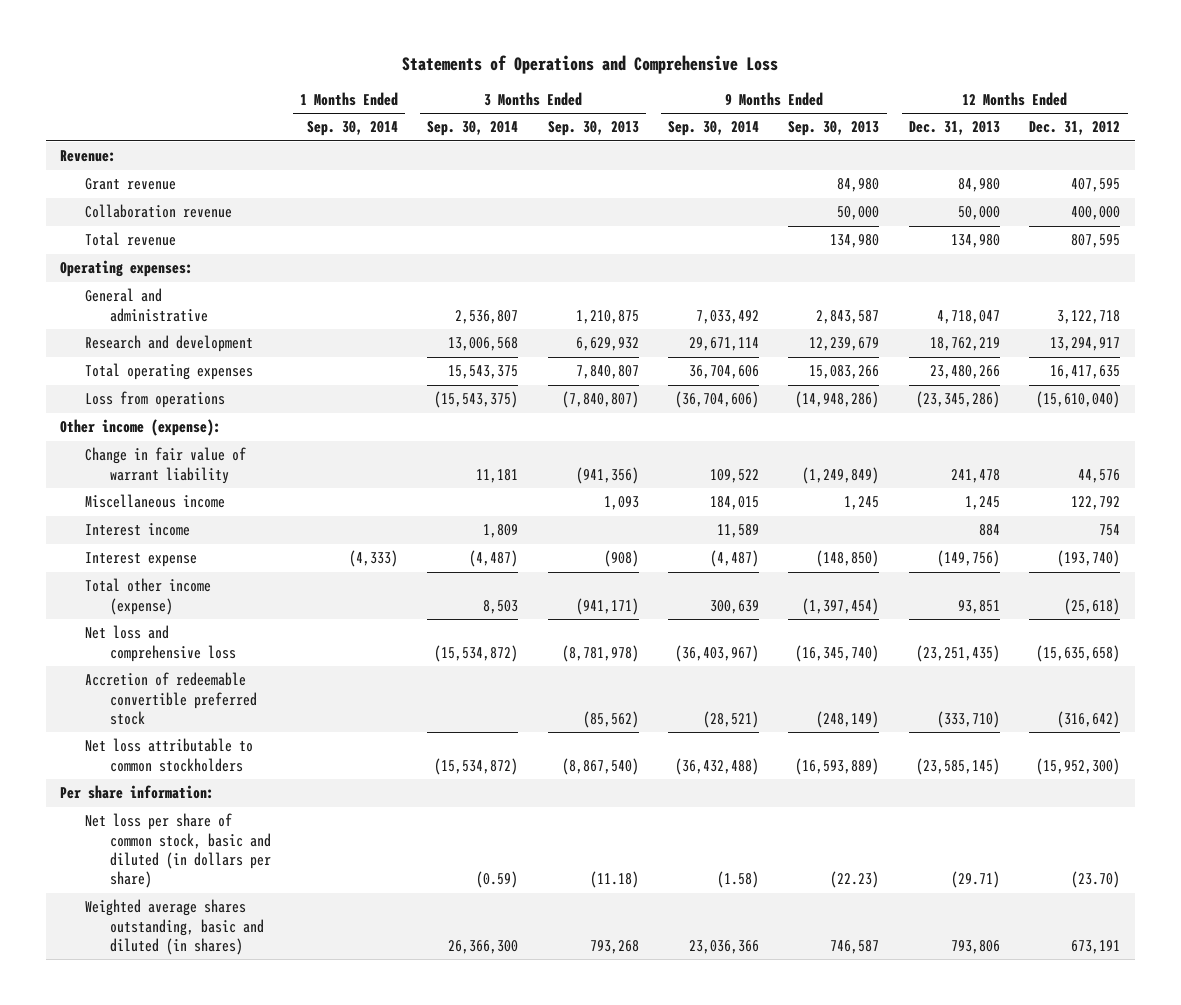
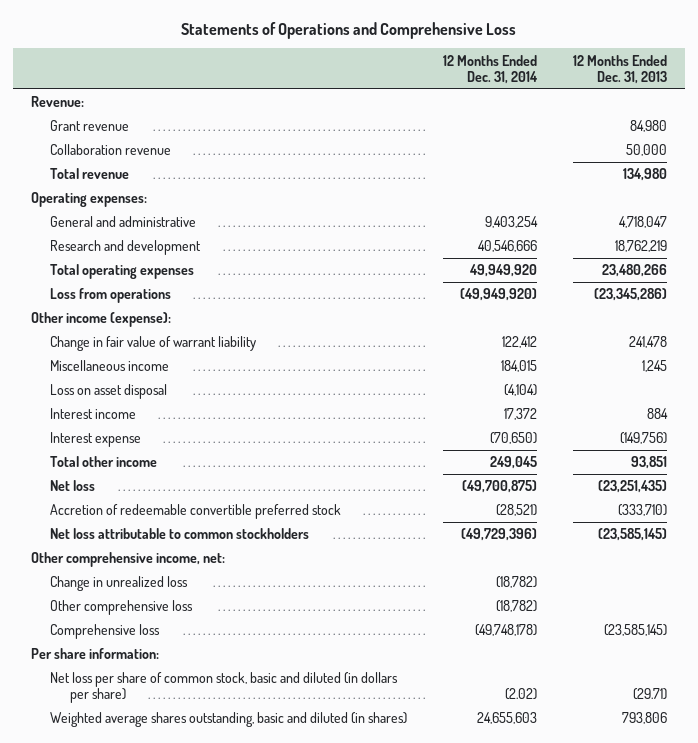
- | 1 Months Ended Sep. 30, 2014 | 3 Months Ended Sep. 30, 2014 | 3 Months Ended Sep. 30, 2013 | 9 Months Ended Sep. 30, 2014 | 9 Months Ended Sep. 30, 2013 | 12 Months Ended Dec. 31, 2013 | 12 Months Ended Dec. 31, 2012
+ | 12 Months Ended Dec. 31, 2014 | 12 Months Ended Dec. 31, 2013
+ Loss on asset disposal | (4,104) |
- Total other income (expense) | | 8,503 | (941,171) | 300,639 | (1,397,454) | 93,851 | (25,618)
- Net loss and comprehensive loss | | (15,534,872) | (8,781,978) | (36,403,967) | (16,345,740) | (23,251,435) | (15,635,658)
+ Total other income | 249,045 | 93,851
+ Net loss | (49,700,875) | (23,251,435)
+ Other comprehensive income, net:
+ Change in unrealized loss | (18,782) |
+ Other comprehensive loss | (18,782) |
+ Comprehensive loss | (49,748,178) | (23,585,145)

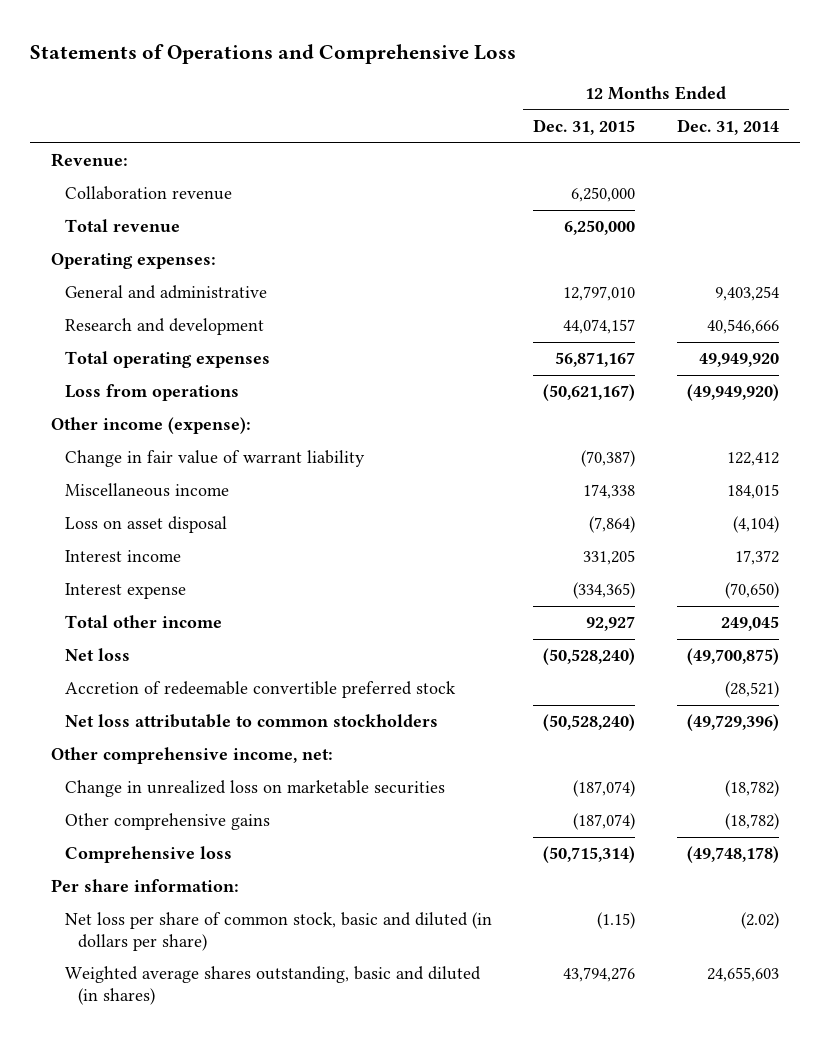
- | 12 Months Ended Dec. 31, 2014 | 12 Months Ended Dec. 31, 2013
+ | 12 Months Ended Dec. 31, 2015 | 12 Months Ended Dec. 31, 2014
- Grant revenue | | 84,980
- Change in unrealized loss | (18,782) |
- Other comprehensive loss | (18,782) |
+ Change in unrealized loss on marketable securities | (187,074) | (18,782)
+ Other comprehensive gains | (187,074) | (18,782)

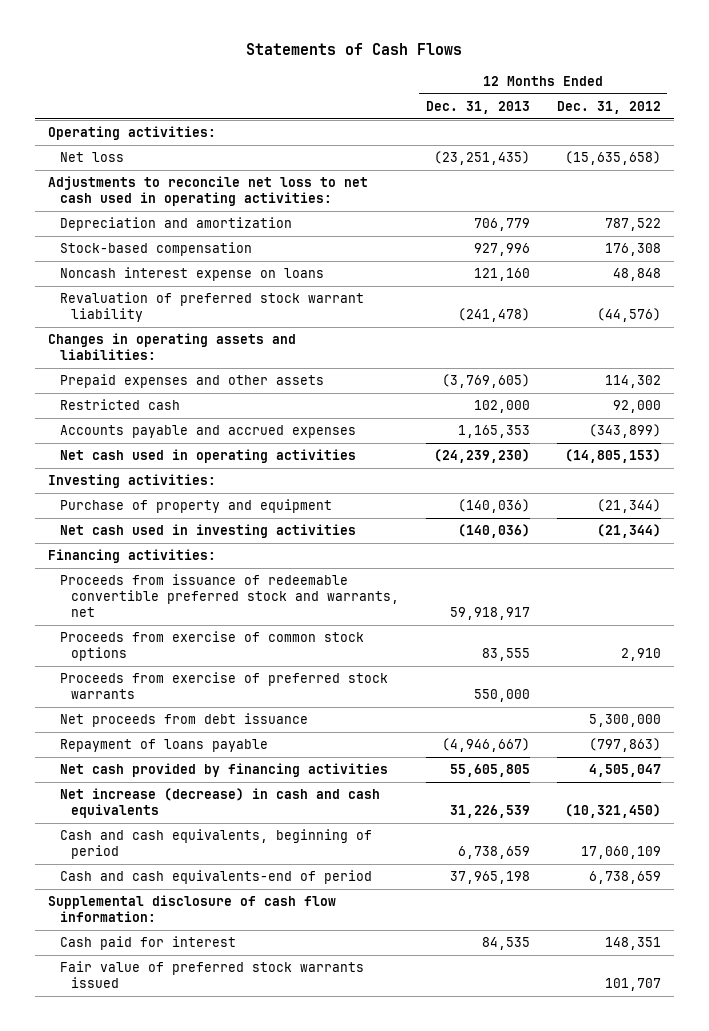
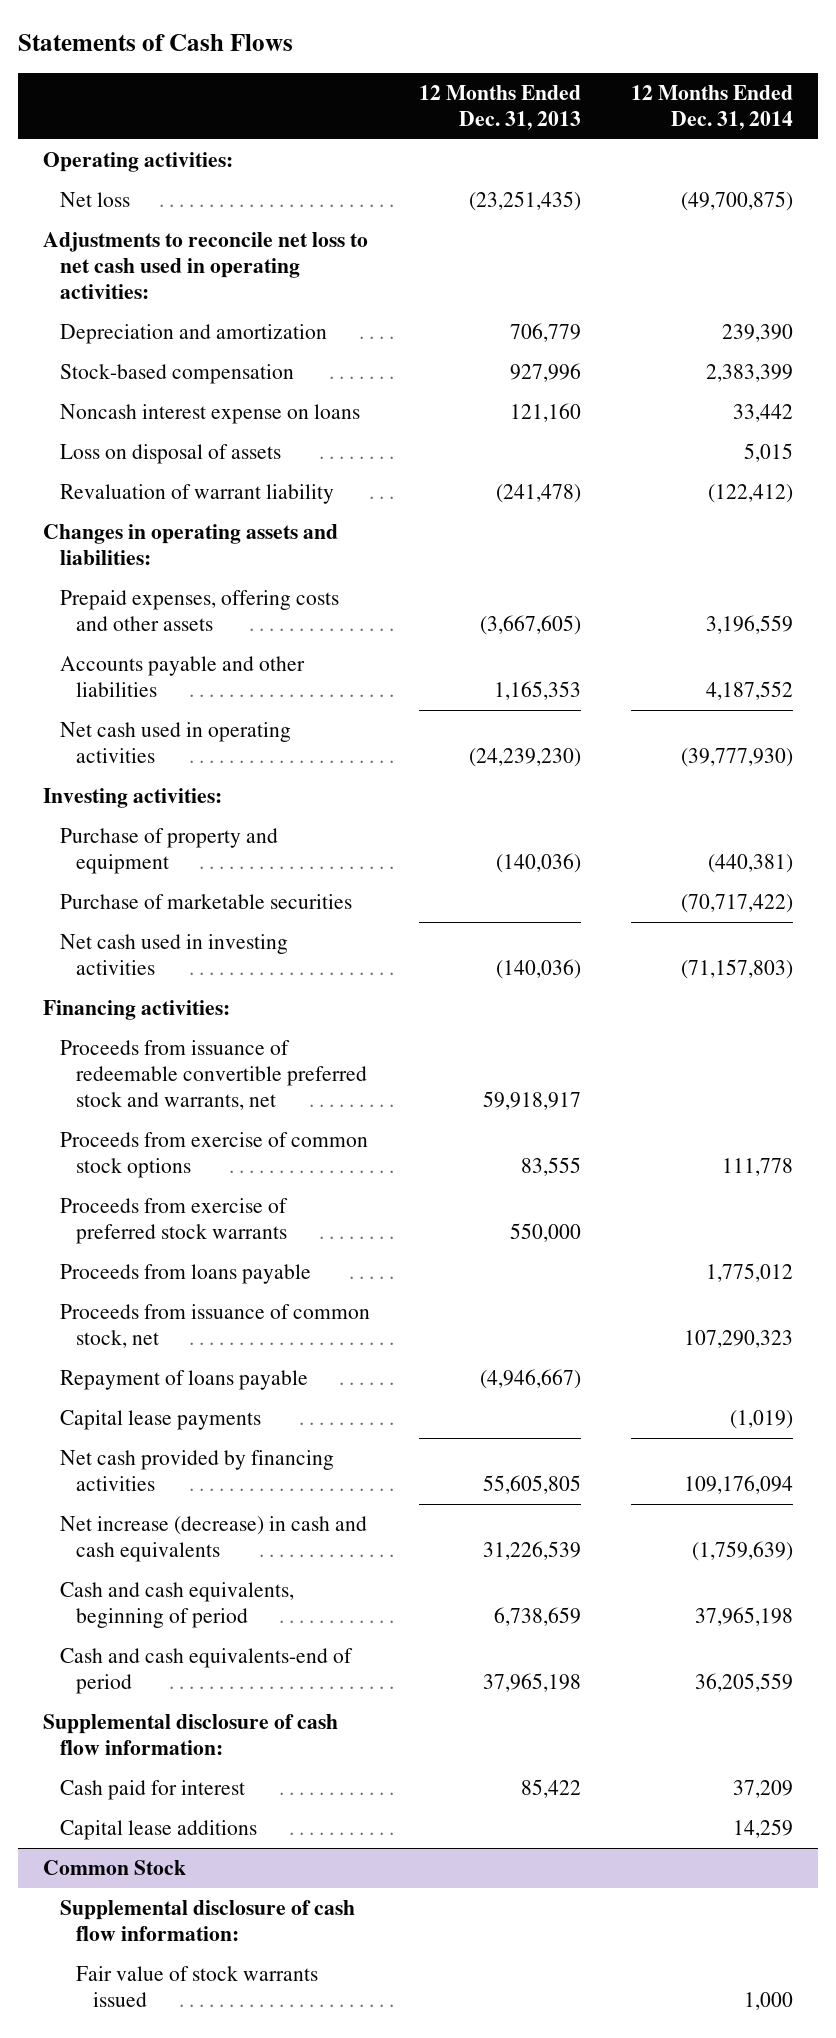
- | 12 Months Ended Dec. 31, 2013 | 12 Months Ended Dec. 31, 2012
+ | 12 Months Ended Dec. 31, 2013 | 12 Months Ended Dec. 31, 2014
- Revaluation of preferred stock warrant liability | (241,478) | (44,576)
+ Loss on disposal of assets | | 5,015
+ Revaluation of warrant liability | (241,478) | (122,412)
- Prepaid expenses and other assets | (3,769,605) | 114,302
- Restricted cash | 102,000 | 92,000
- Accounts payable and accrued expenses | 1,165,353 | (343,899)
+ Prepaid expenses, offering costs and other assets | (3,667,605) | 3,196,559
+ Accounts payable and other liabilities | 1,165,353 | 4,187,552
+ Purchase of marketable securities | | (70,717,422)
- Net proceeds from debt issuance | | 5,300,000
+ Proceeds from loans payable | | 1,775,012
+ Proceeds from issuance of common stock, net | | 107,290,323
+ Capital lease payments | | (1,019)
- Cash paid for interest | 84,535 | 148,351
- Fair value of preferred stock warrants issued | | 101,707
+ Cash paid for interest | 85,422 | 37,209
+ Capital lease additions | | 14,259
+ Common Stock
+ Supplemental disclosure of cash flow information:
+ Fair value of stock warrants issued | | 1,000

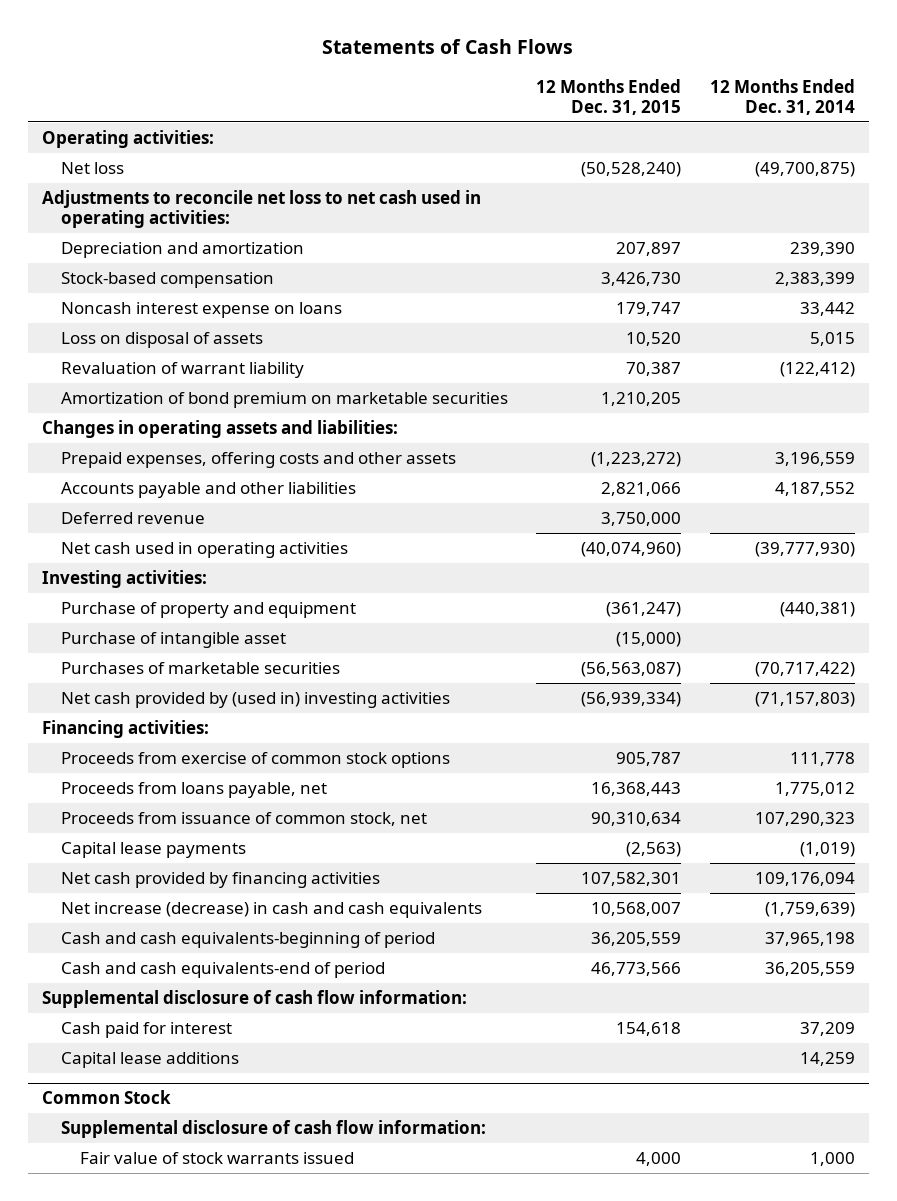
- | 12 Months Ended Dec. 31, 2013 | 12 Months Ended Dec. 31, 2014
+ | 12 Months Ended Dec. 31, 2015 | 12 Months Ended Dec. 31, 2014
+ Amortization of bond premium on marketable securities | 1,210,205 |
+ Deferred revenue | 3,750,000 |
- Purchase of marketable securities | | (70,717,422)
- Net cash used in investing activities | (140,036) | (71,157,803)
+ Purchase of intangible asset | (15,000) |
+ Purchases of marketable securities | (56,563,087) | (70,717,422)
+ Net cash provided by (used in) investing activities | (56,939,334) | (71,157,803)
- Proceeds from issuance of redeemable convertible preferred stock and warrants, net | 59,918,917 |
- Proceeds from exercise of preferred stock warrants | 550,000 |
- Proceeds from loans payable | | 1,775,012
+ Proceeds from loans payable, net | 16,368,443 | 1,775,012
- Repayment of loans payable | (4,946,667) |
- Cash and cash equivalents, beginning of period | 6,738,659 | 37,965,198
+ Cash and cash equivalents-beginning of period | 36,205,559 | 37,965,198

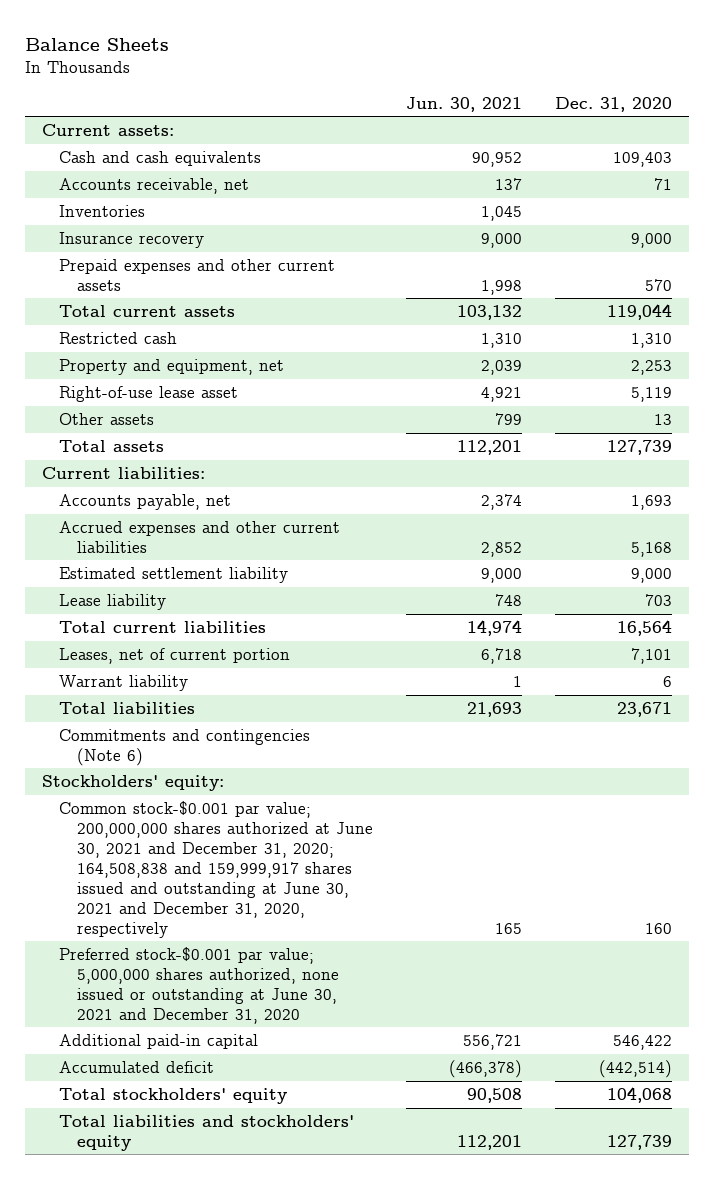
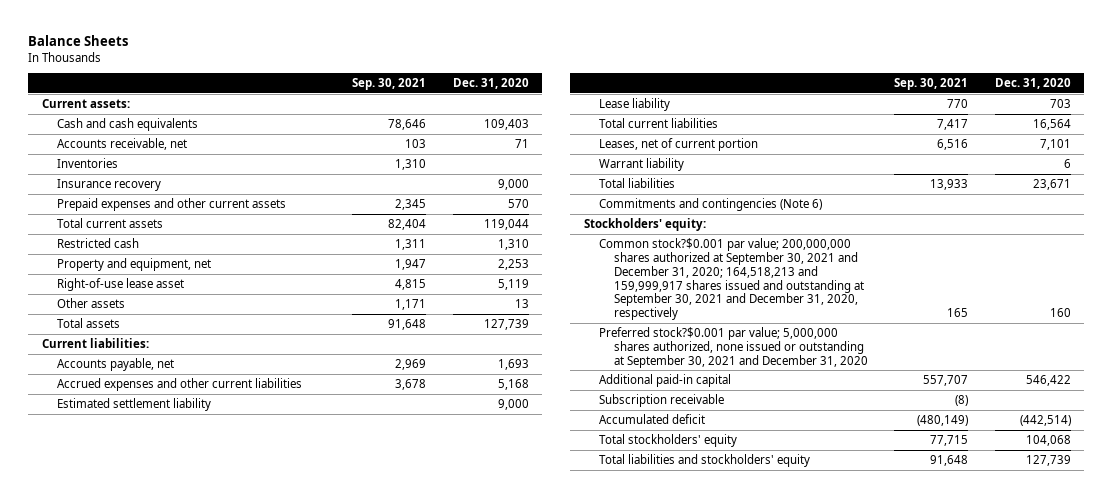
- | Jun. 30, 2021 | Dec. 31, 2020
+ | Sep. 30, 2021 | Dec. 31, 2020
- Common stock-$0.001 par value; 200,000,000 shares authorized at June 30, 2021 and December 31, 2020; 164,508,838 and 159,999,917 shares issued and outstanding at June 30, 2021 and December 31, 2020, respectively | 165 | 160
- Preferred stock-$0.001 par value; 5,000,000 shares authorized, none issued or outstanding at June 30, 2021 and December 31, 2020
+ Common stock?$0.001 par value; 200,000,000 shares authorized at September 30, 2021 and December 31, 2020; 164,518,213 and 159,999,917 shares issued and outstanding at September 30, 2021 and December 31, 2020, respectively | 165 | 160
+ Preferred stock?$0.001 par value; 5,000,000 shares authorized, none issued or outstanding at September 30, 2021 and December 31, 2020
+ Subscription receivable | (8) |

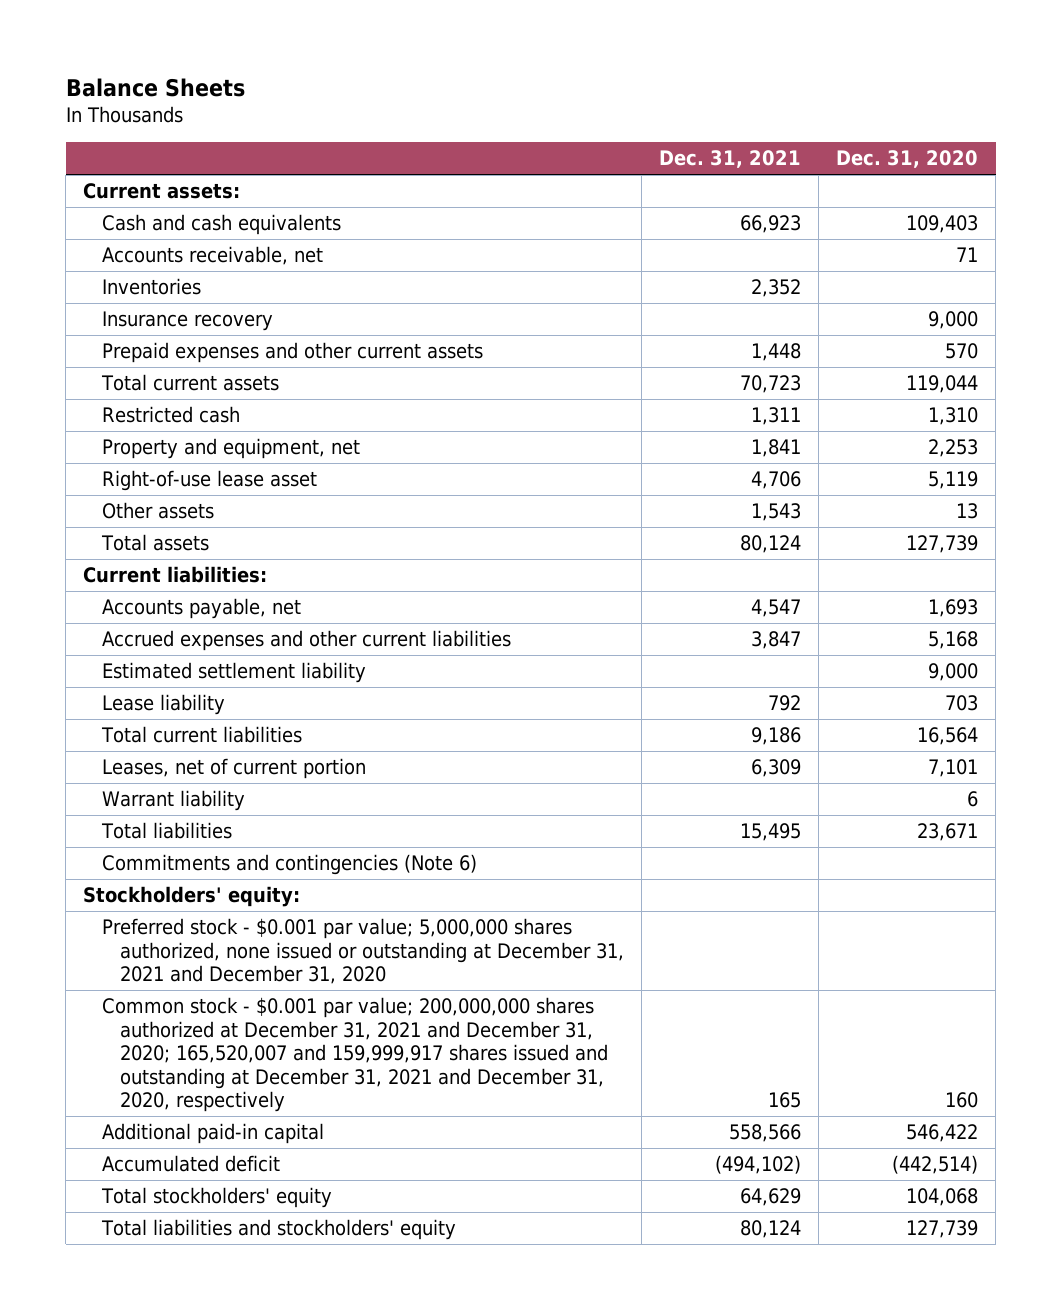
- | Sep. 30, 2021 | Dec. 31, 2020
+ | Dec. 31, 2021 | Dec. 31, 2020
- Common stock?$0.001 par value; 200,000,000 shares authorized at September 30, 2021 and December 31, 2020; 164,518,213 and 159,999,917 shares issued and outstanding at September 30, 2021 and December 31, 2020, respectively | 165 | 160
- Preferred stock?$0.001 par value; 5,000,000 shares authorized, none issued or outstanding at September 30, 2021 and December 31, 2020
+ Preferred stock - $0.001 par value; 5,000,000 shares authorized, none issued or outstanding at December 31, 2021 and December 31, 2020
+ Common stock - $0.001 par value; 200,000,000 shares authorized at December 31, 2021 and December 31, 2020; 165,520,007 and 159,999,917 shares issued and outstanding at December 31, 2021 and December 31, 2020, respectively | 165 | 160
- Subscription receivable | (8) |

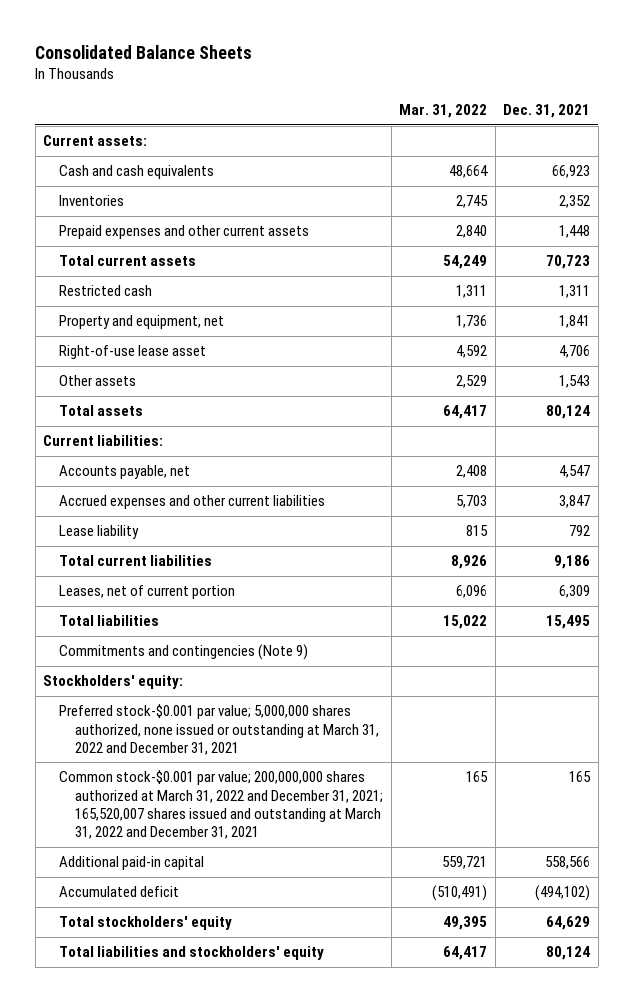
- Balance Sheets
+ Consolidated Balance Sheets
- | Dec. 31, 2021 | Dec. 31, 2020
+ | Mar. 31, 2022 | Dec. 31, 2021
- Accounts receivable, net | | 71
- Insurance recovery | | 9,000
- Estimated settlement liability | | 9,000
- Warrant liability | | 6
- Commitments and contingencies (Note 6)
+ Commitments and contingencies (Note 9)
- Preferred stock - $0.001 par value; 5,000,000 shares authorized, none issued or outstanding at December 31, 2021 and December 31, 2020
- Common stock - $0.001 par value; 200,000,000 shares authorized at December 31, 2021 and December 31, 2020; 165,520,007 and 159,999,917 shares issued and outstanding at December 31, 2021 and December 31, 2020, respectively | 165 | 160
+ Preferred stock-$0.001 par value; 5,000,000 shares authorized, none issued or outstanding at March 31, 2022 and December 31, 2021
+ Common stock-$0.001 par value; 200,000,000 shares authorized at March 31, 2022 and December 31, 2021; 165,520,007 shares issued and outstanding at March 31, 2022 and December 31, 2021 | 165 | 165

